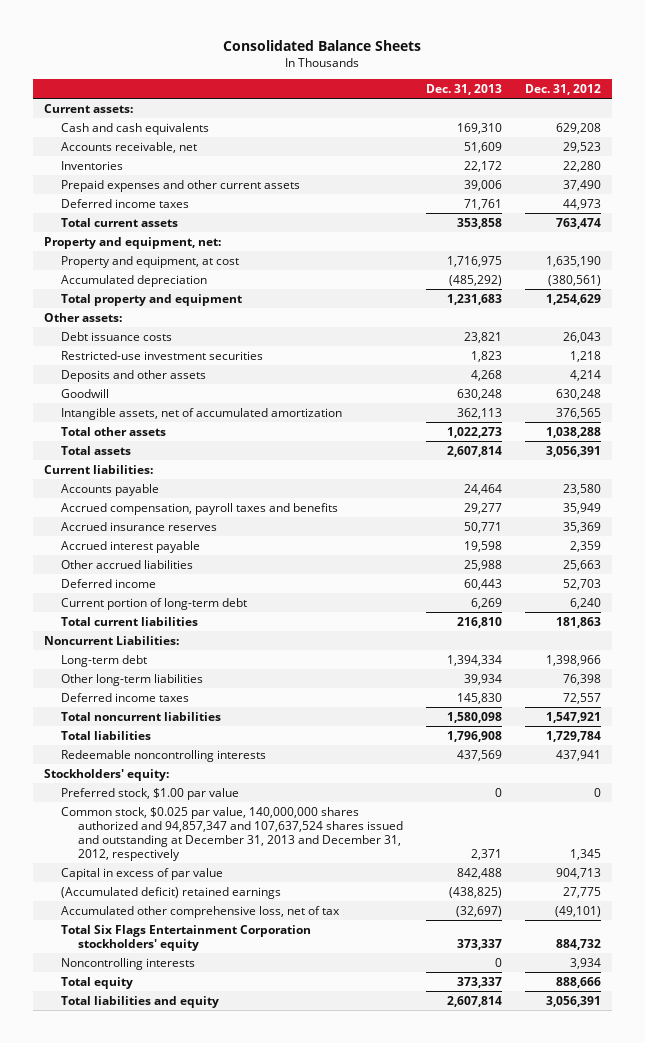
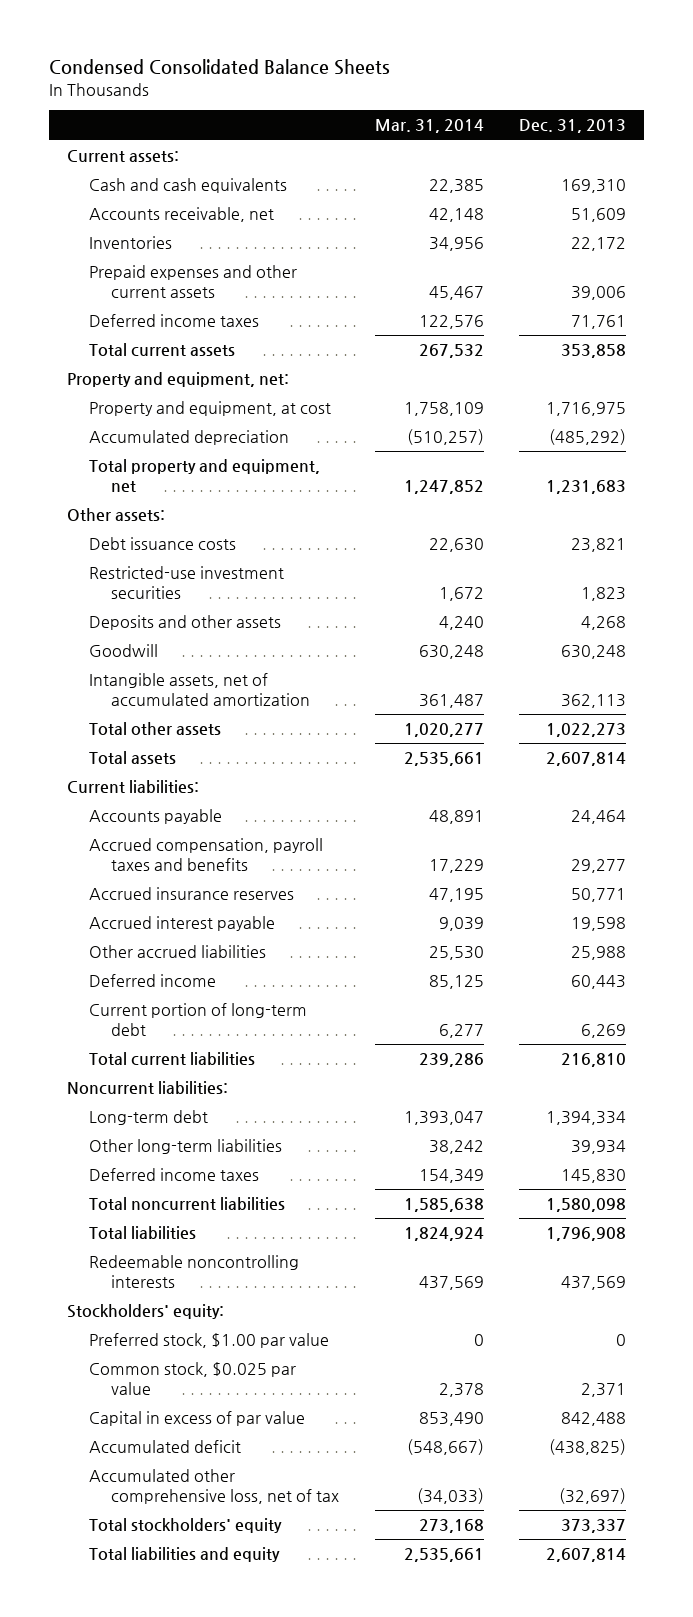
- Consolidated Balance Sheets
+ Condensed Consolidated Balance Sheets
- | Dec. 31, 2013 | Dec. 31, 2012
+ | Mar. 31, 2014 | Dec. 31, 2013
- Total property and equipment | 1,231,683 | 1,254,629
+ Total property and equipment, net | 1,247,852 | 1,231,683
- Noncurrent Liabilities:
+ Noncurrent liabilities:
- Common stock, $0.025 par value, 140,000,000 shares authorized and 94,857,347 and 107,637,524 shares issued and outstanding at December 31, 2013 and December 31, 2012, respectively | 2,371 | 1,345
+ Common stock, $0.025 par value | 2,378 | 2,371
- (Accumulated deficit) retained earnings | (438,825) | 27,775
+ Accumulated deficit | (548,667) | (438,825)
- Total Six Flags Entertainment Corporation stockholders' equity | 373,337 | 884,732
- Noncontrolling interests | 0 | 3,934
- Total equity | 373,337 | 888,666
+ Total stockholders' equity | 273,168 | 373,337

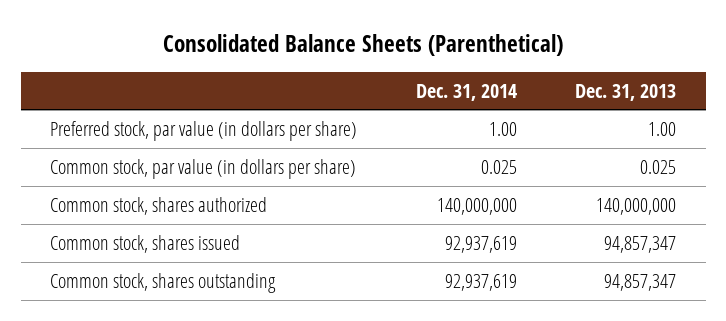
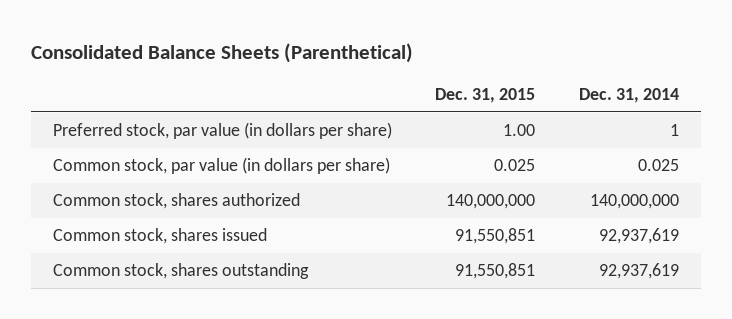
- | Dec. 31, 2014 | Dec. 31, 2013
+ | Dec. 31, 2015 | Dec. 31, 2014
- Preferred stock, par value (in dollars per share) | 1.00 | 1.00
+ Preferred stock, par value (in dollars per share) | 1.00 | 1

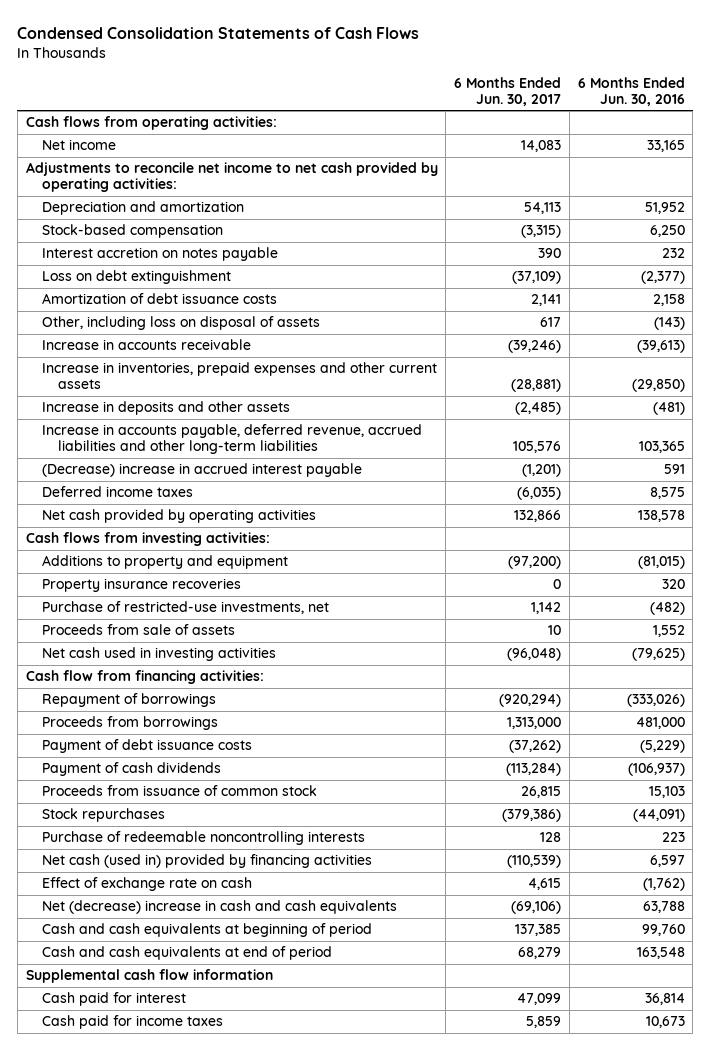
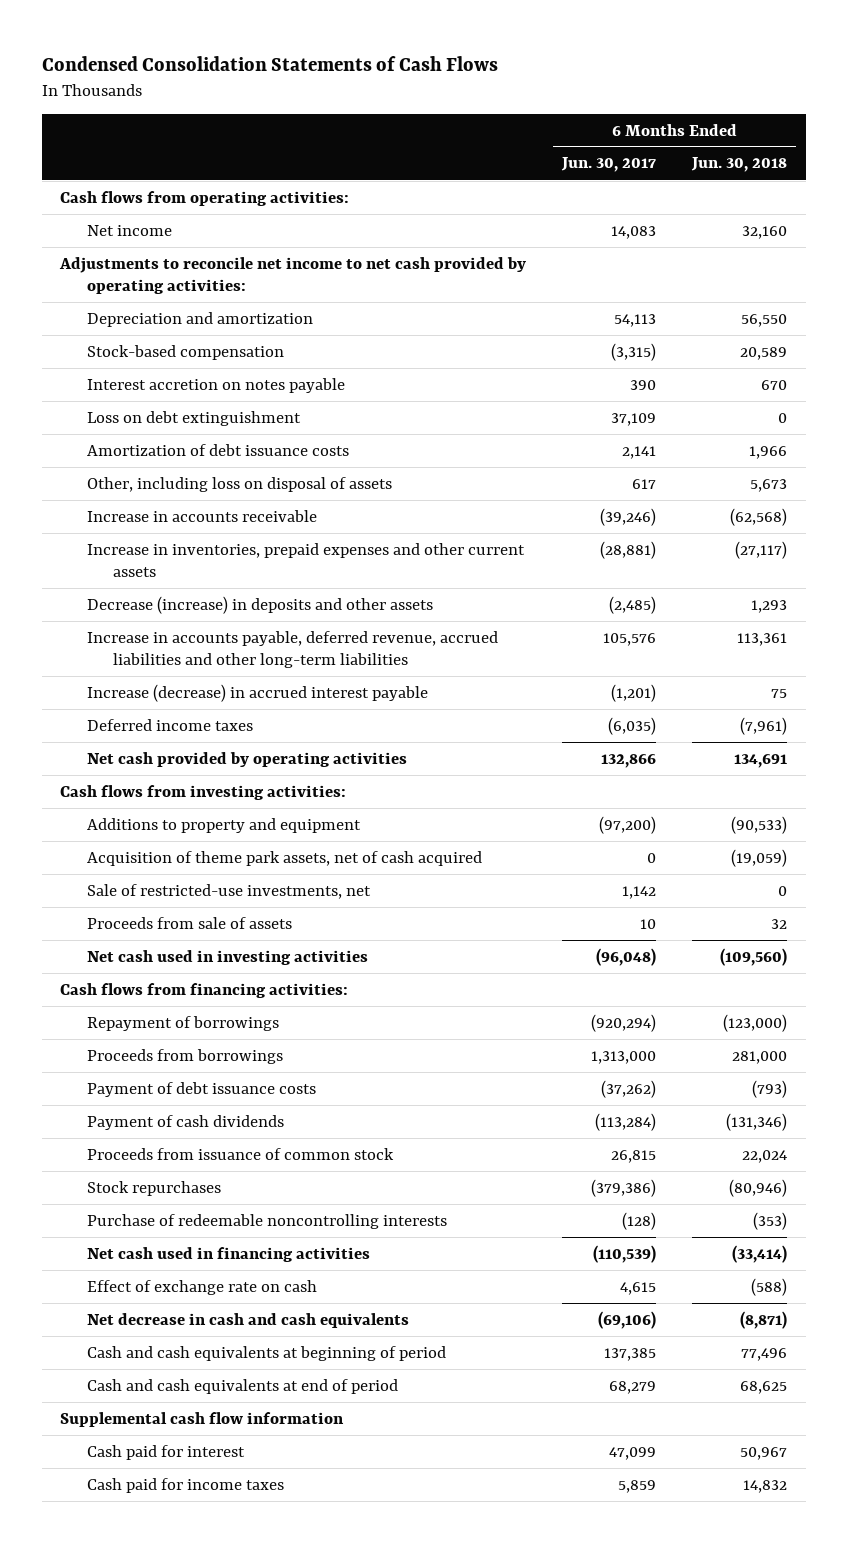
- | 6 Months Ended Jun. 30, 2017 | 6 Months Ended Jun. 30, 2016
+ | 6 Months Ended Jun. 30, 2017 | 6 Months Ended Jun. 30, 2018
- Loss on debt extinguishment | (37,109) | (2,377)
+ Loss on debt extinguishment | 37,109 | 0
- Increase in deposits and other assets | (2,485) | (481)
+ Decrease (increase) in deposits and other assets | (2,485) | 1,293
- (Decrease) increase in accrued interest payable | (1,201) | 591
+ Increase (decrease) in accrued interest payable | (1,201) | 75
- Property insurance recoveries | 0 | 320
- Purchase of restricted-use investments, net | 1,142 | (482)
+ Acquisition of theme park assets, net of cash acquired | 0 | (19,059)
+ Sale of restricted-use investments, net | 1,142 | 0
- Cash flow from financing activities:
+ Cash flows from financing activities:
- Purchase of redeemable noncontrolling interests | 128 | 223
- Net cash (used in) provided by financing activities | (110,539) | 6,597
+ Purchase of redeemable noncontrolling interests | (128) | (353)
+ Net cash used in financing activities | (110,539) | (33,414)
- Net (decrease) increase in cash and cash equivalents | (69,106) | 63,788
+ Net decrease in cash and cash equivalents | (69,106) | (8,871)

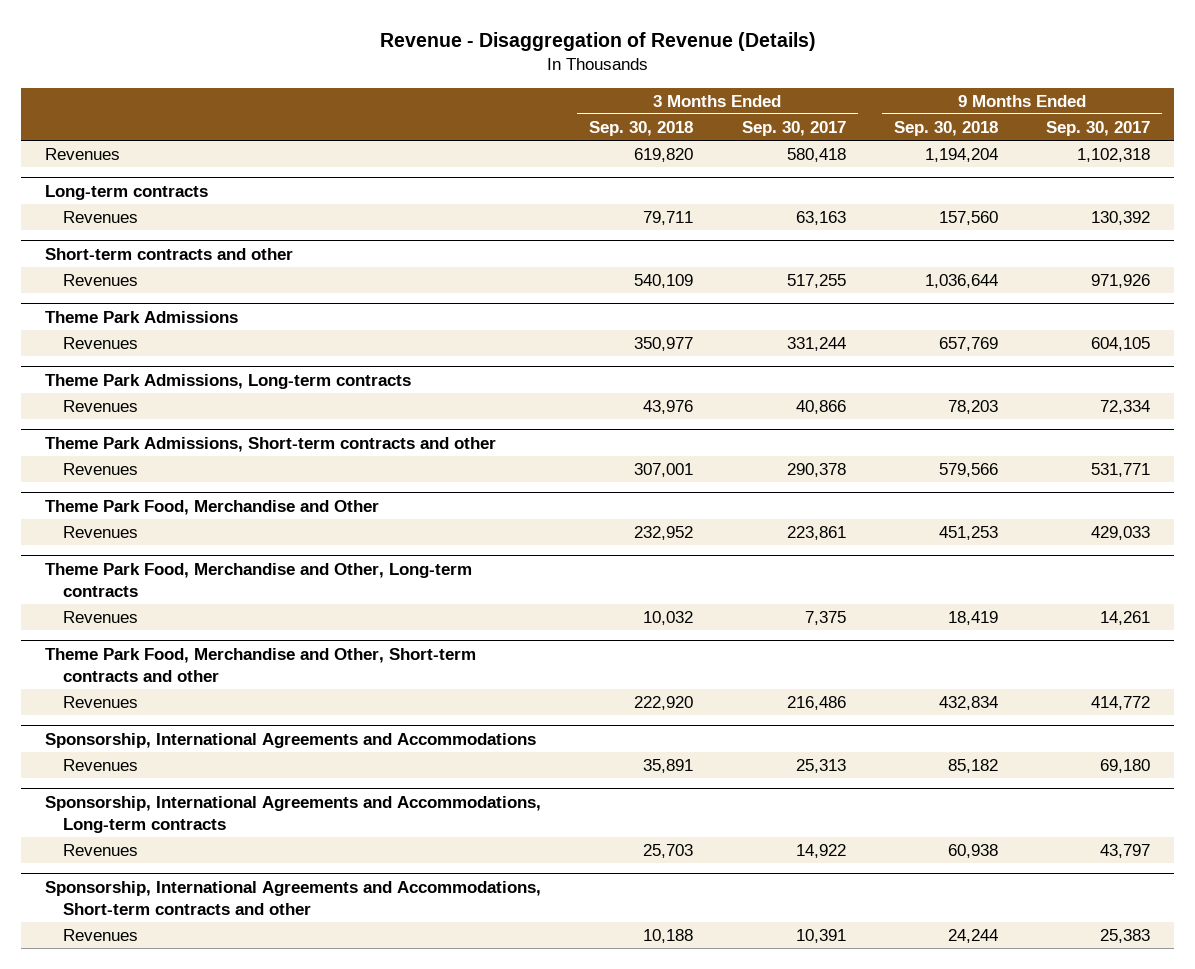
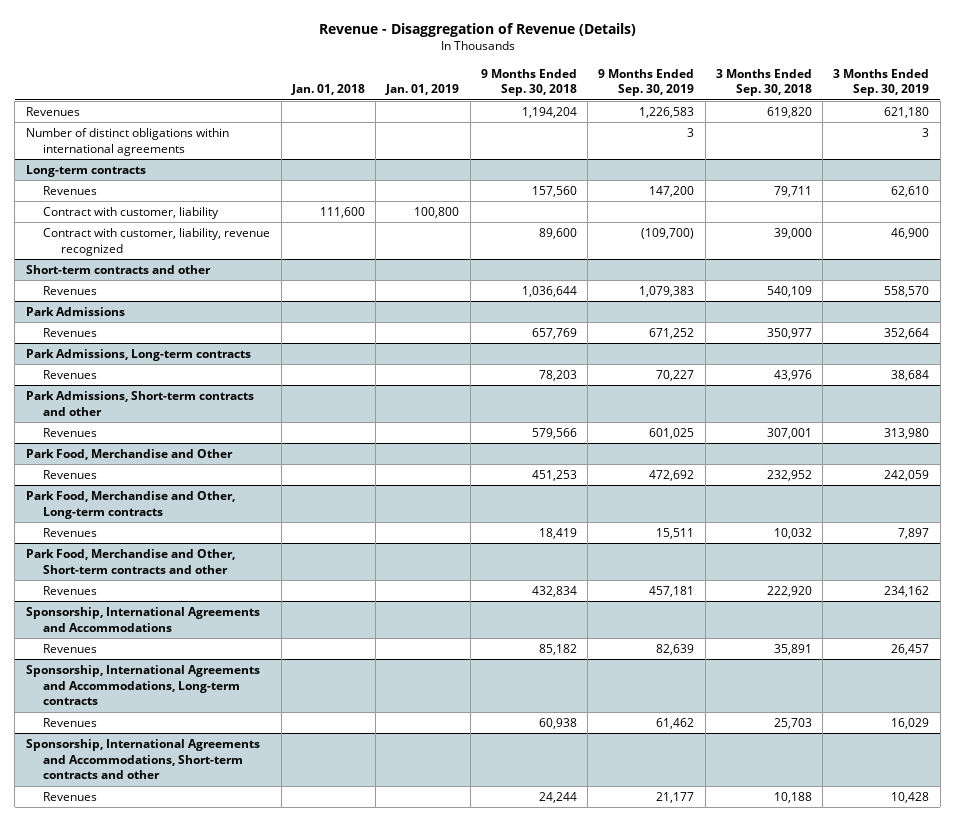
- | 3 Months Ended Sep. 30, 2018 | 3 Months Ended Sep. 30, 2017 | 9 Months Ended Sep. 30, 2018 | 9 Months Ended Sep. 30, 2017
+ | Jan. 01, 2018 | Jan. 01, 2019 | 9 Months Ended Sep. 30, 2018 | 9 Months Ended Sep. 30, 2019 | 3 Months Ended Sep. 30, 2018 | 3 Months Ended Sep. 30, 2019
+ Number of distinct obligations within international agreements | | | | 3 | | 3
@ Long-term contracts
+ Contract with customer, liability | 111,600 | 100,800 | | | |
+ Contract with customer, liability, revenue recognized | | | 89,600 | (109,700) | 39,000 | 46,900
- Theme Park Admissions
+ Park Admissions
- Theme Park Admissions, Long-term contracts
+ Park Admissions, Long-term contracts
- Theme Park Admissions, Short-term contracts and other
+ Park Admissions, Short-term contracts and other
- Theme Park Food, Merchandise and Other
+ Park Food, Merchandise and Other
- Theme Park Food, Merchandise and Other, Long-term contracts
+ Park Food, Merchandise and Other, Long-term contracts
- Theme Park Food, Merchandise and Other, Short-term contracts and other
+ Park Food, Merchandise and Other, Short-term contracts and other

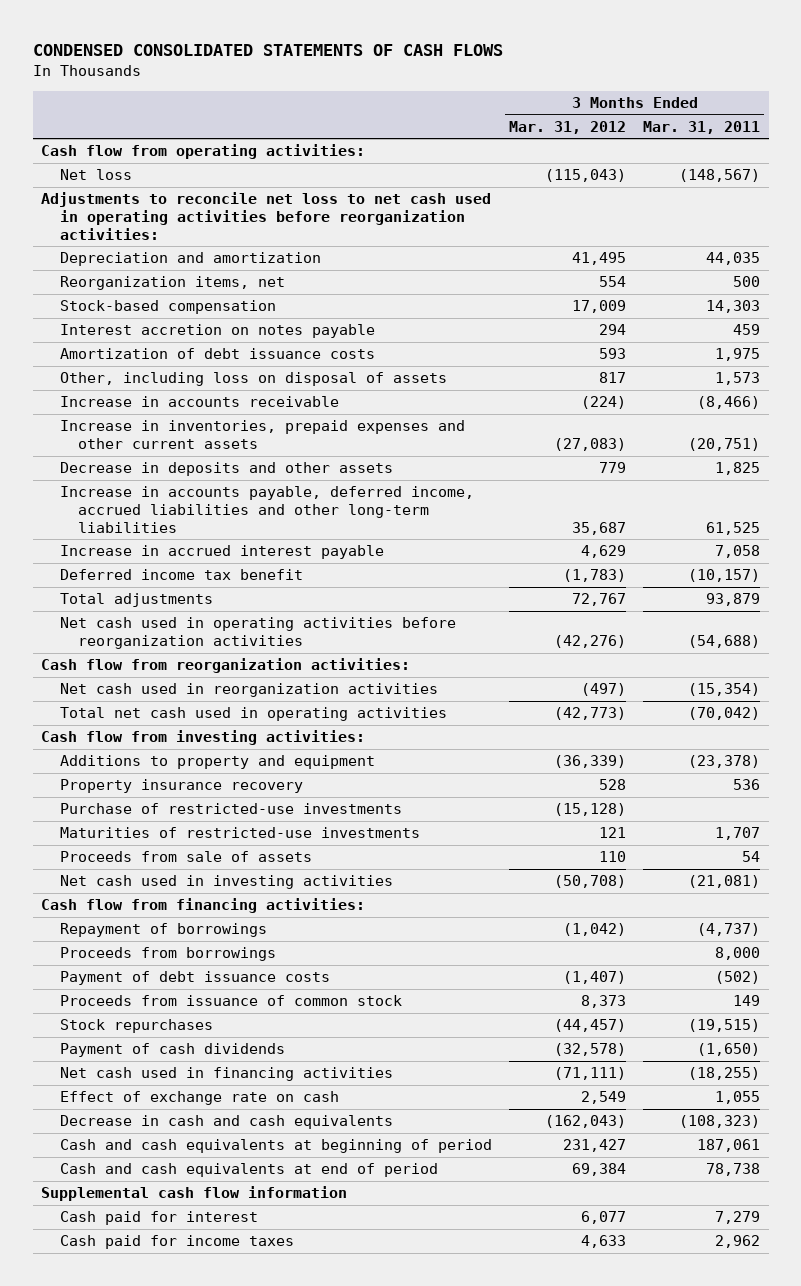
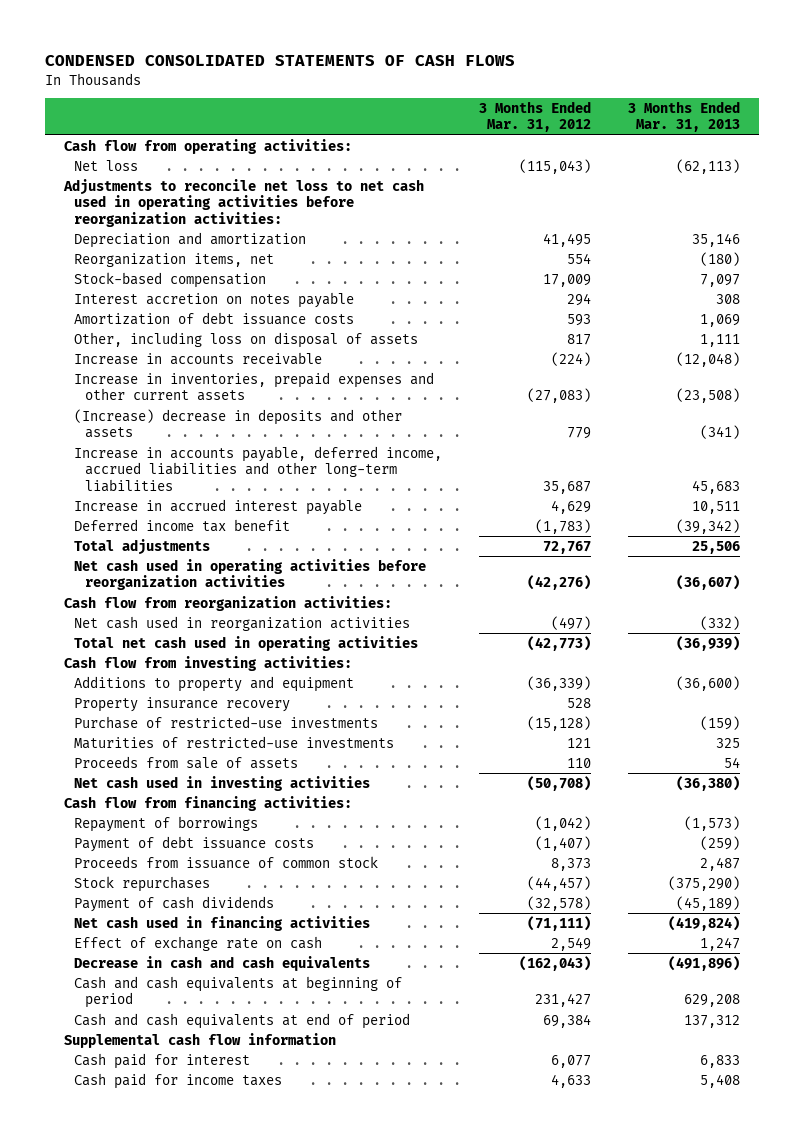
- | 3 Months Ended Mar. 31, 2012 | 3 Months Ended Mar. 31, 2011
+ | 3 Months Ended Mar. 31, 2012 | 3 Months Ended Mar. 31, 2013
- Decrease in deposits and other assets | 779 | 1,825
+ (Increase) decrease in deposits and other assets | 779 | (341)
- Proceeds from borrowings | | 8,000

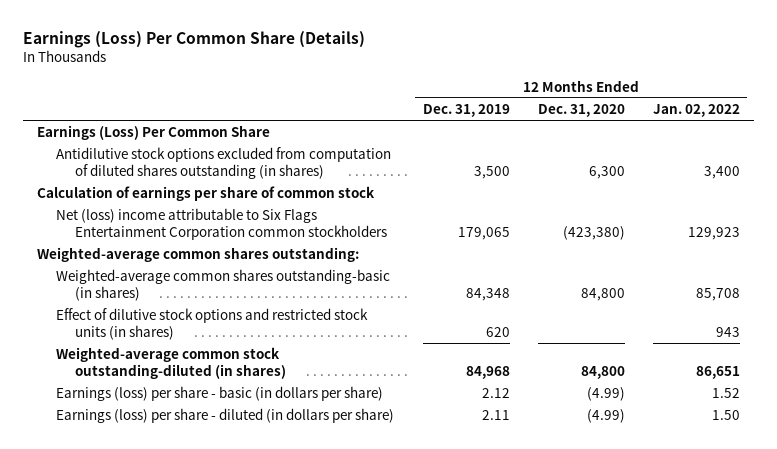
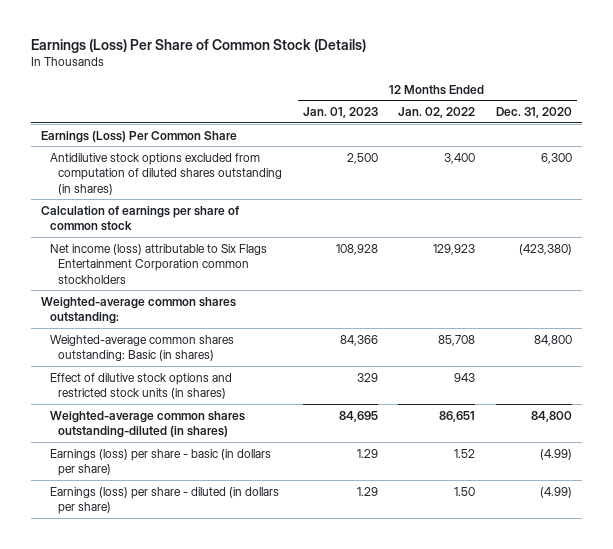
- Earnings (Loss) Per Common Share (Details)
+ Earnings (Loss) Per Share of Common Stock (Details)
- | 12 Months Ended Dec. 31, 2019 | 12 Months Ended Dec. 31, 2020 | 12 Months Ended Jan. 02, 2022
+ | 12 Months Ended Jan. 01, 2023 | 12 Months Ended Jan. 02, 2022 | 12 Months Ended Dec. 31, 2020
- Net (loss) income attributable to Six Flags Entertainment Corporation common stockholders | 179,065 | (423,380) | 129,923
+ Net income (loss) attributable to Six Flags Entertainment Corporation common stockholders | 108,928 | 129,923 | (423,380)
- Weighted-average common shares outstanding-basic (in shares) | 84,348 | 84,800 | 85,708
+ Weighted-average common shares outstanding: Basic (in shares) | 84,366 | 85,708 | 84,800
- Weighted-average common stock outstanding-diluted (in shares) | 84,968 | 84,800 | 86,651
+ Weighted-average common shares outstanding-diluted (in shares) | 84,695 | 86,651 | 84,800

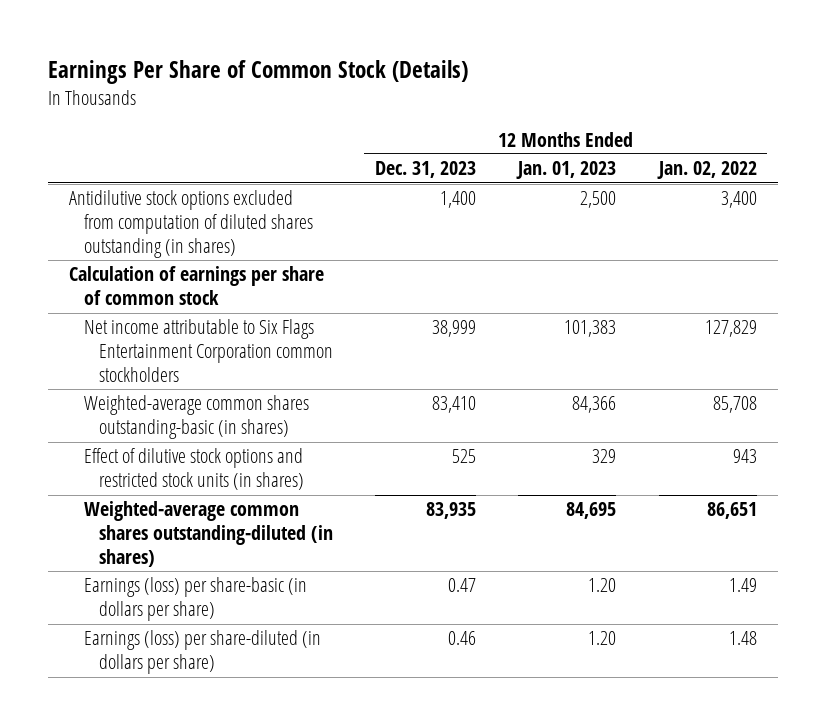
- Earnings (Loss) Per Share of Common Stock (Details)
+ Earnings Per Share of Common Stock (Details)
- | 12 Months Ended Jan. 01, 2023 | 12 Months Ended Jan. 02, 2022 | 12 Months Ended Dec. 31, 2020
+ | 12 Months Ended Dec. 31, 2023 | 12 Months Ended Jan. 01, 2023 | 12 Months Ended Jan. 02, 2022
- Earnings (Loss) Per Common Share
- Net income (loss) attributable to Six Flags Entertainment Corporation common stockholders | 108,928 | 129,923 | (423,380)
- Weighted-average common shares outstanding:
- Weighted-average common shares outstanding: Basic (in shares) | 84,366 | 85,708 | 84,800
+ Net income attributable to Six Flags Entertainment Corporation common stockholders | 38,999 | 101,383 | 127,829
+ Weighted-average common shares outstanding-basic (in shares) | 83,410 | 84,366 | 85,708
- Earnings (loss) per share - basic (in dollars per share) | 1.29 | 1.52 | (4.99)
- Earnings (loss) per share - diluted (in dollars per share) | 1.29 | 1.50 | (4.99)
+ Earnings (loss) per share-basic (in dollars per share) | 0.47 | 1.20 | 1.49
+ Earnings (loss) per share-diluted (in dollars per share) | 0.46 | 1.20 | 1.48

